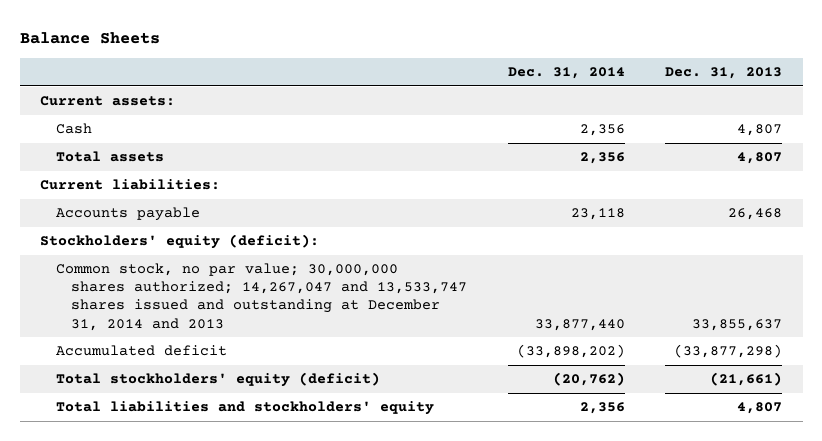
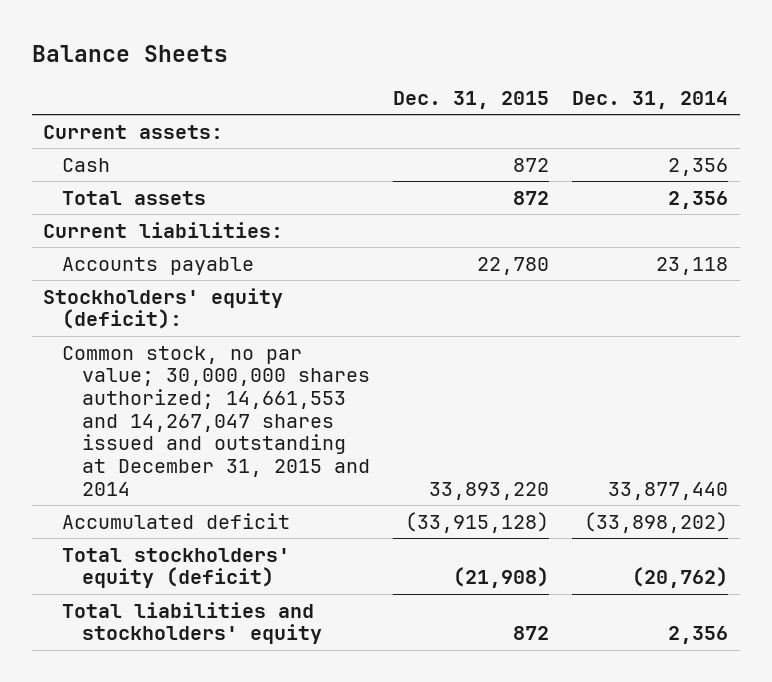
- | Dec. 31, 2014 | Dec. 31, 2013
+ | Dec. 31, 2015 | Dec. 31, 2014
- Common stock, no par value; 30,000,000 shares authorized; 14,267,047 and 13,533,747 shares issued and outstanding at December 31, 2014 and 2013 | 33,877,440 | 33,855,637
+ Common stock, no par value; 30,000,000 shares authorized; 14,661,553 and 14,267,047 shares issued and outstanding at December 31, 2015 and 2014 | 33,893,220 | 33,877,440

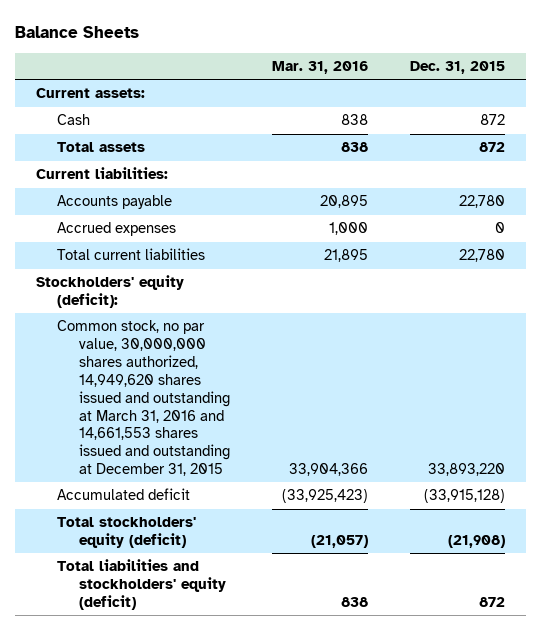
- | Dec. 31, 2015 | Dec. 31, 2014
+ | Mar. 31, 2016 | Dec. 31, 2015
+ Accrued expenses | 1,000 | 0
+ Total current liabilities | 21,895 | 22,780
- Common stock, no par value; 30,000,000 shares authorized; 14,661,553 and 14,267,047 shares issued and outstanding at December 31, 2015 and 2014 | 33,893,220 | 33,877,440
+ Common stock, no par value, 30,000,000 shares authorized, 14,949,620 shares issued and outstanding at March 31, 2016 and 14,661,553 shares issued and outstanding at December 31, 2015 | 33,904,366 | 33,893,220
- Total liabilities and stockholders' equity | 872 | 2,356
+ Total liabilities and stockholders' equity (deficit) | 838 | 872

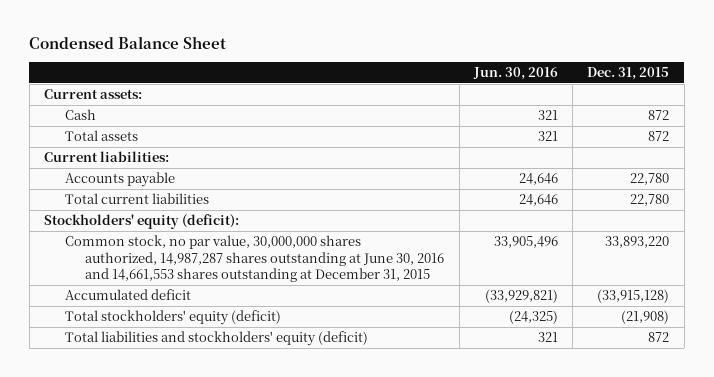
- Balance Sheets
+ Condensed Balance Sheet
- | Mar. 31, 2016 | Dec. 31, 2015
+ | Jun. 30, 2016 | Dec. 31, 2015
- Accrued expenses | 1,000 | 0
- Common stock, no par value, 30,000,000 shares authorized, 14,949,620 shares issued and outstanding at March 31, 2016 and 14,661,553 shares issued and outstanding at December 31, 2015 | 33,904,366 | 33,893,220
+ Common stock, no par value, 30,000,000 shares authorized, 14,987,287 shares outstanding at June 30, 2016 and 14,661,553 shares outstanding at December 31, 2015 | 33,905,496 | 33,893,220

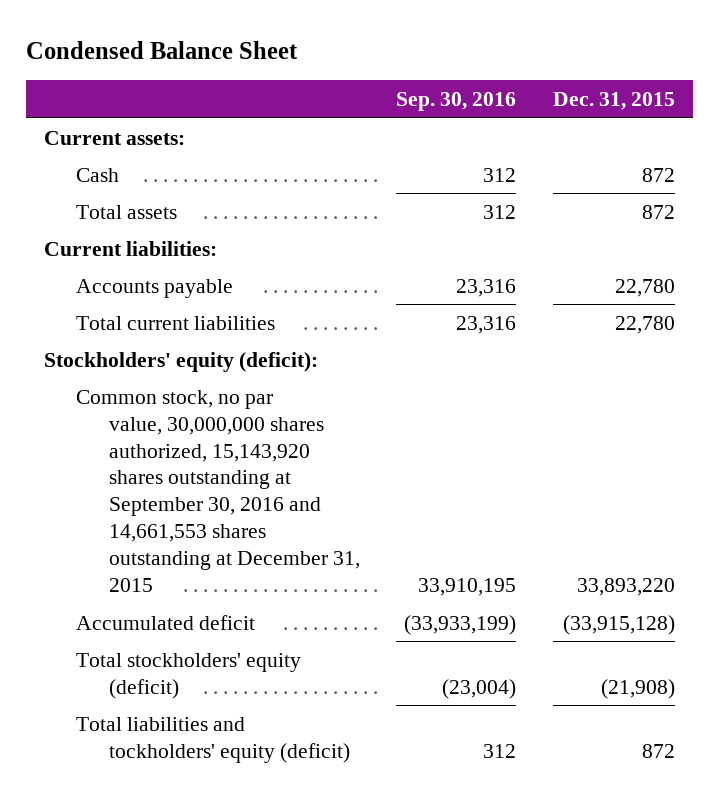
- | Jun. 30, 2016 | Dec. 31, 2015
+ | Sep. 30, 2016 | Dec. 31, 2015
- Common stock, no par value, 30,000,000 shares authorized, 14,987,287 shares outstanding at June 30, 2016 and 14,661,553 shares outstanding at December 31, 2015 | 33,905,496 | 33,893,220
+ Common stock, no par value, 30,000,000 shares authorized, 15,143,920 shares outstanding at September 30, 2016 and 14,661,553 shares outstanding at December 31, 2015 | 33,910,195 | 33,893,220
- Total liabilities and stockholders' equity (deficit) | 321 | 872
+ Total liabilities and tockholders' equity (deficit) | 312 | 872

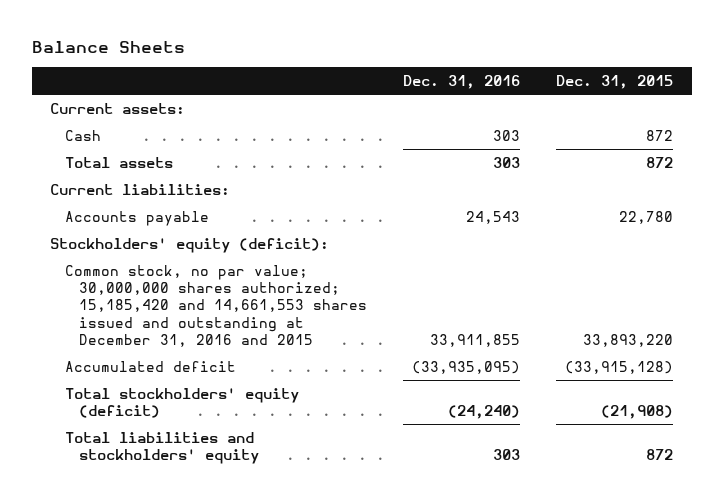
- Condensed Balance Sheet
+ Balance Sheets
- | Sep. 30, 2016 | Dec. 31, 2015
+ | Dec. 31, 2016 | Dec. 31, 2015
- Total current liabilities | 23,316 | 22,780
- Common stock, no par value, 30,000,000 shares authorized, 15,143,920 shares outstanding at September 30, 2016 and 14,661,553 shares outstanding at December 31, 2015 | 33,910,195 | 33,893,220
+ Common stock, no par value; 30,000,000 shares authorized; 15,185,420 and 14,661,553 shares issued and outstanding at December 31, 2016 and 2015 | 33,911,855 | 33,893,220
- Total liabilities and tockholders' equity (deficit) | 312 | 872
+ Total liabilities and stockholders' equity | 303 | 872

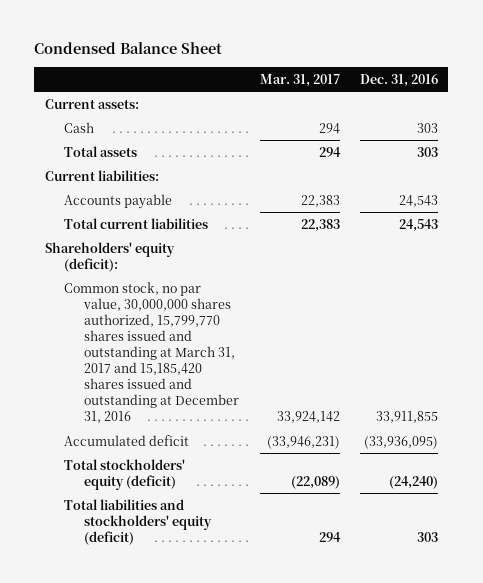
- Balance Sheets
+ Condensed Balance Sheet
- | Dec. 31, 2016 | Dec. 31, 2015
+ | Mar. 31, 2017 | Dec. 31, 2016
- Stockholders' equity (deficit):
- Common stock, no par value; 30,000,000 shares authorized; 15,185,420 and 14,661,553 shares issued and outstanding at December 31, 2016 and 2015 | 33,911,855 | 33,893,220
- Accumulated deficit | (33,935,095) | (33,915,128)
+ Total current liabilities | 22,383 | 24,543
+ Shareholders' equity (deficit):
+ Common stock, no par value, 30,000,000 shares authorized, 15,799,770 shares issued and outstanding at March 31, 2017 and 15,185,420 shares issued and outstanding at December 31, 2016 | 33,924,142 | 33,911,855
+ Accumulated deficit | (33,946,231) | (33,936,095)
- Total liabilities and stockholders' equity | 303 | 872
+ Total liabilities and stockholders' equity (deficit) | 294 | 303

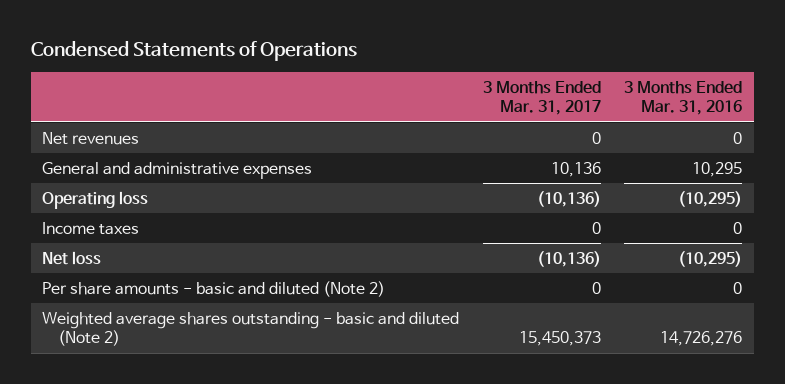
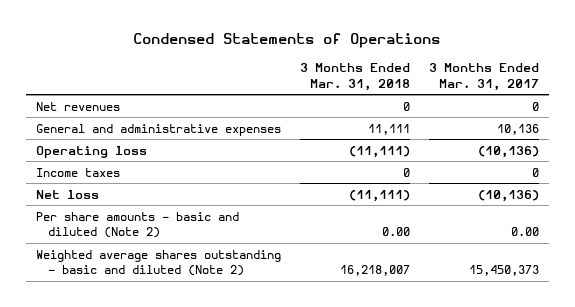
- | 3 Months Ended Mar. 31, 2017 | 3 Months Ended Mar. 31, 2016
+ | 3 Months Ended Mar. 31, 2018 | 3 Months Ended Mar. 31, 2017
- Per share amounts - basic and diluted (Note 2) | 0 | 0
+ Per share amounts - basic and diluted (Note 2) | 0.00 | 0.00

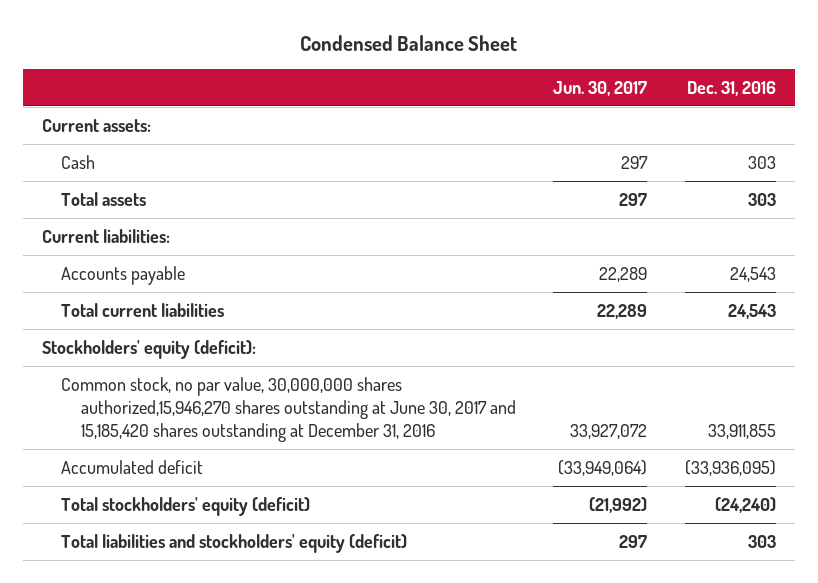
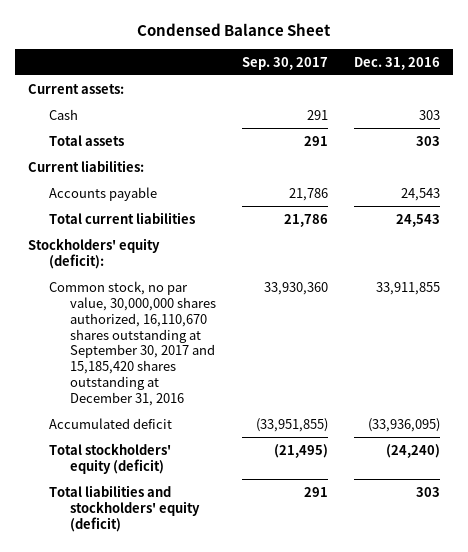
- | Jun. 30, 2017 | Dec. 31, 2016
+ | Sep. 30, 2017 | Dec. 31, 2016
- Common stock, no par value, 30,000,000 shares authorized,15,946,270 shares outstanding at June 30, 2017 and 15,185,420 shares outstanding at December 31, 2016 | 33,927,072 | 33,911,855
+ Common stock, no par value, 30,000,000 shares authorized, 16,110,670 shares outstanding at September 30, 2017 and 15,185,420 shares outstanding at December 31, 2016 | 33,930,360 | 33,911,855

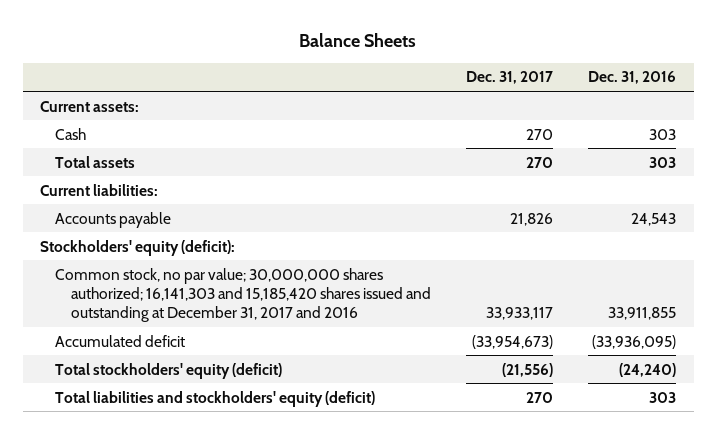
- Condensed Balance Sheet
+ Balance Sheets
- | Sep. 30, 2017 | Dec. 31, 2016
+ | Dec. 31, 2017 | Dec. 31, 2016
- Total current liabilities | 21,786 | 24,543
- Common stock, no par value, 30,000,000 shares authorized, 16,110,670 shares outstanding at September 30, 2017 and 15,185,420 shares outstanding at December 31, 2016 | 33,930,360 | 33,911,855
+ Common stock, no par value; 30,000,000 shares authorized; 16,141,303 and 15,185,420 shares issued and outstanding at December 31, 2017 and 2016 | 33,933,117 | 33,911,855

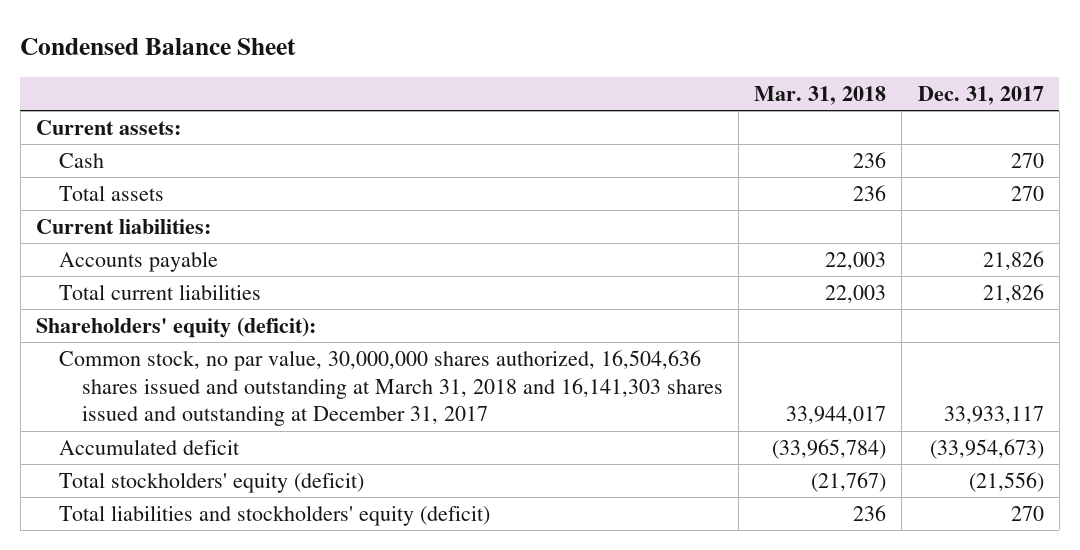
- Balance Sheets
+ Condensed Balance Sheet
- | Dec. 31, 2017 | Dec. 31, 2016
+ | Mar. 31, 2018 | Dec. 31, 2017
- Stockholders' equity (deficit):
- Common stock, no par value; 30,000,000 shares authorized; 16,141,303 and 15,185,420 shares issued and outstanding at December 31, 2017 and 2016 | 33,933,117 | 33,911,855
+ Total current liabilities | 22,003 | 21,826
+ Shareholders' equity (deficit):
+ Common stock, no par value, 30,000,000 shares authorized, 16,504,636 shares issued and outstanding at March 31, 2018 and 16,141,303 shares issued and outstanding at December 31, 2017 | 33,944,017 | 33,933,117

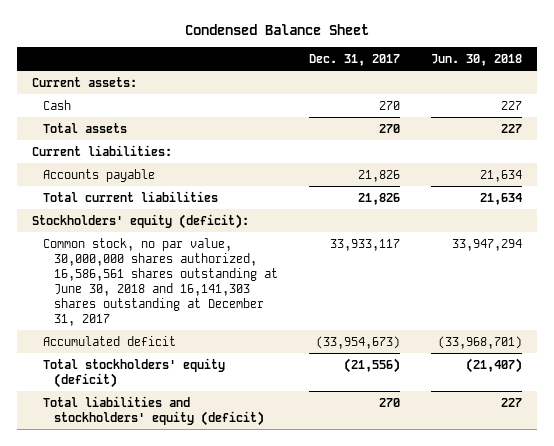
- | Mar. 31, 2018 | Dec. 31, 2017
+ | Dec. 31, 2017 | Jun. 30, 2018
- Shareholders' equity (deficit):
- Common stock, no par value, 30,000,000 shares authorized, 16,504,636 shares issued and outstanding at March 31, 2018 and 16,141,303 shares issued and outstanding at December 31, 2017 | 33,944,017 | 33,933,117
+ Stockholders' equity (deficit):
+ Common stock, no par value, 30,000,000 shares authorized, 16,586,561 shares outstanding at June 30, 2018 and 16,141,303 shares outstanding at December 31, 2017 | 33,933,117 | 33,947,294

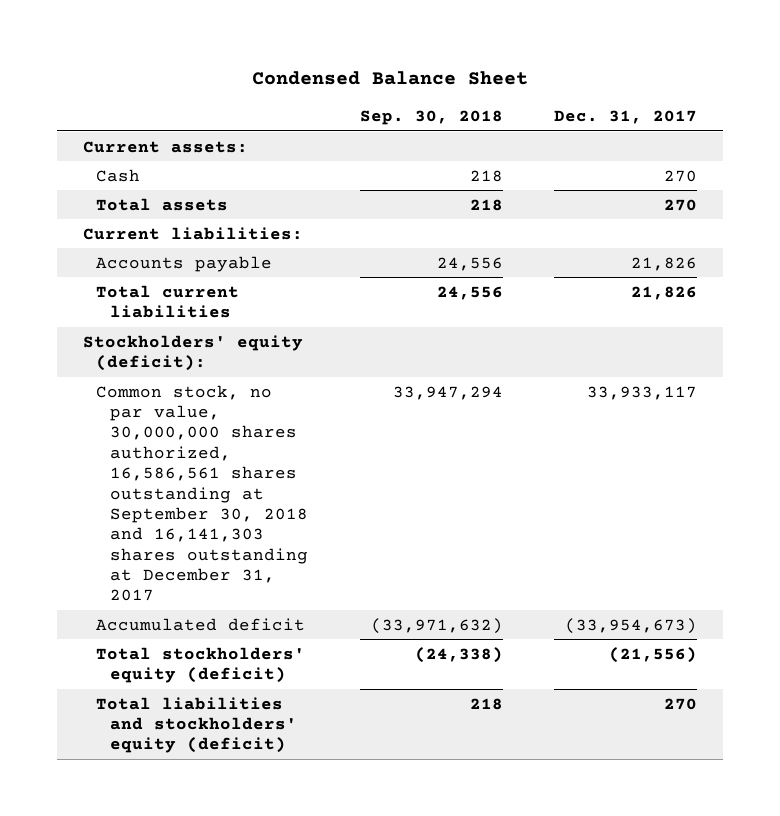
- | Dec. 31, 2017 | Jun. 30, 2018
+ | Sep. 30, 2018 | Dec. 31, 2017
- Common stock, no par value, 30,000,000 shares authorized, 16,586,561 shares outstanding at June 30, 2018 and 16,141,303 shares outstanding at December 31, 2017 | 33,933,117 | 33,947,294
+ Common stock, no par value, 30,000,000 shares authorized, 16,586,561 shares outstanding at September 30, 2018 and 16,141,303 shares outstanding at December 31, 2017 | 33,947,294 | 33,933,117

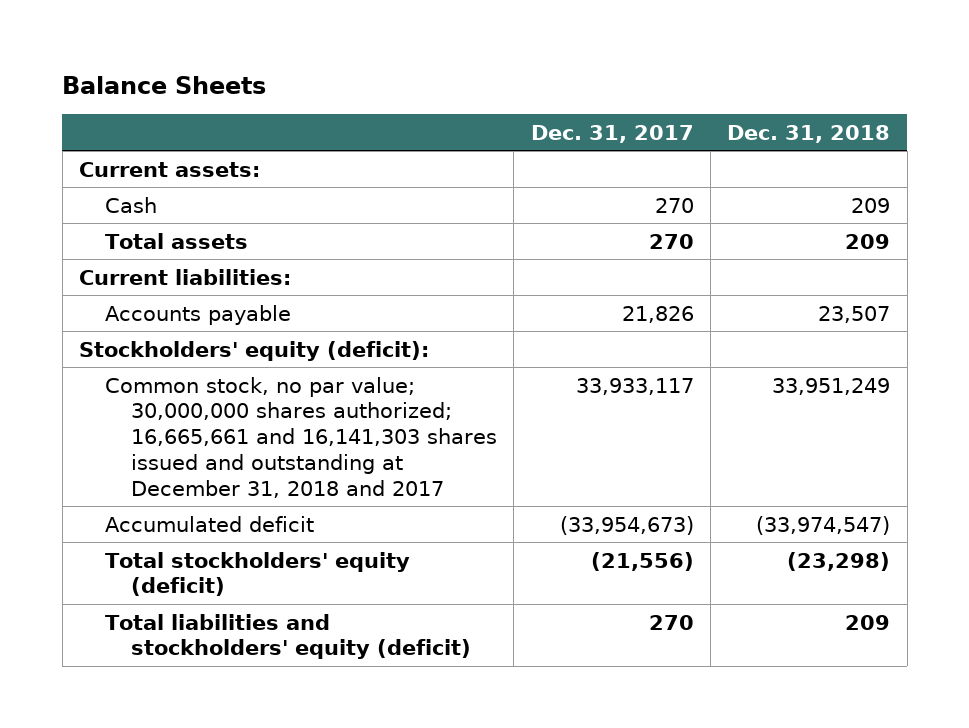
- Condensed Balance Sheet
+ Balance Sheets
- | Sep. 30, 2018 | Dec. 31, 2017
+ | Dec. 31, 2017 | Dec. 31, 2018
- Total current liabilities | 24,556 | 21,826
- Common stock, no par value, 30,000,000 shares authorized, 16,586,561 shares outstanding at September 30, 2018 and 16,141,303 shares outstanding at December 31, 2017 | 33,947,294 | 33,933,117
+ Common stock, no par value; 30,000,000 shares authorized; 16,665,661 and 16,141,303 shares issued and outstanding at December 31, 2018 and 2017 | 33,933,117 | 33,951,249

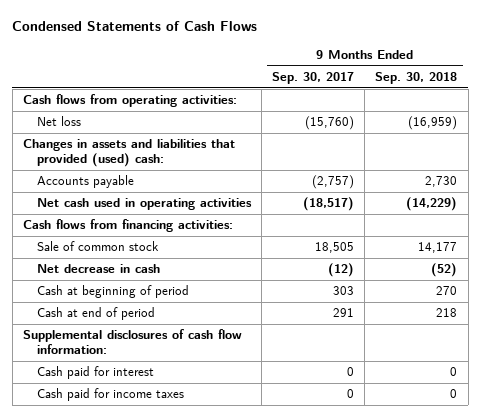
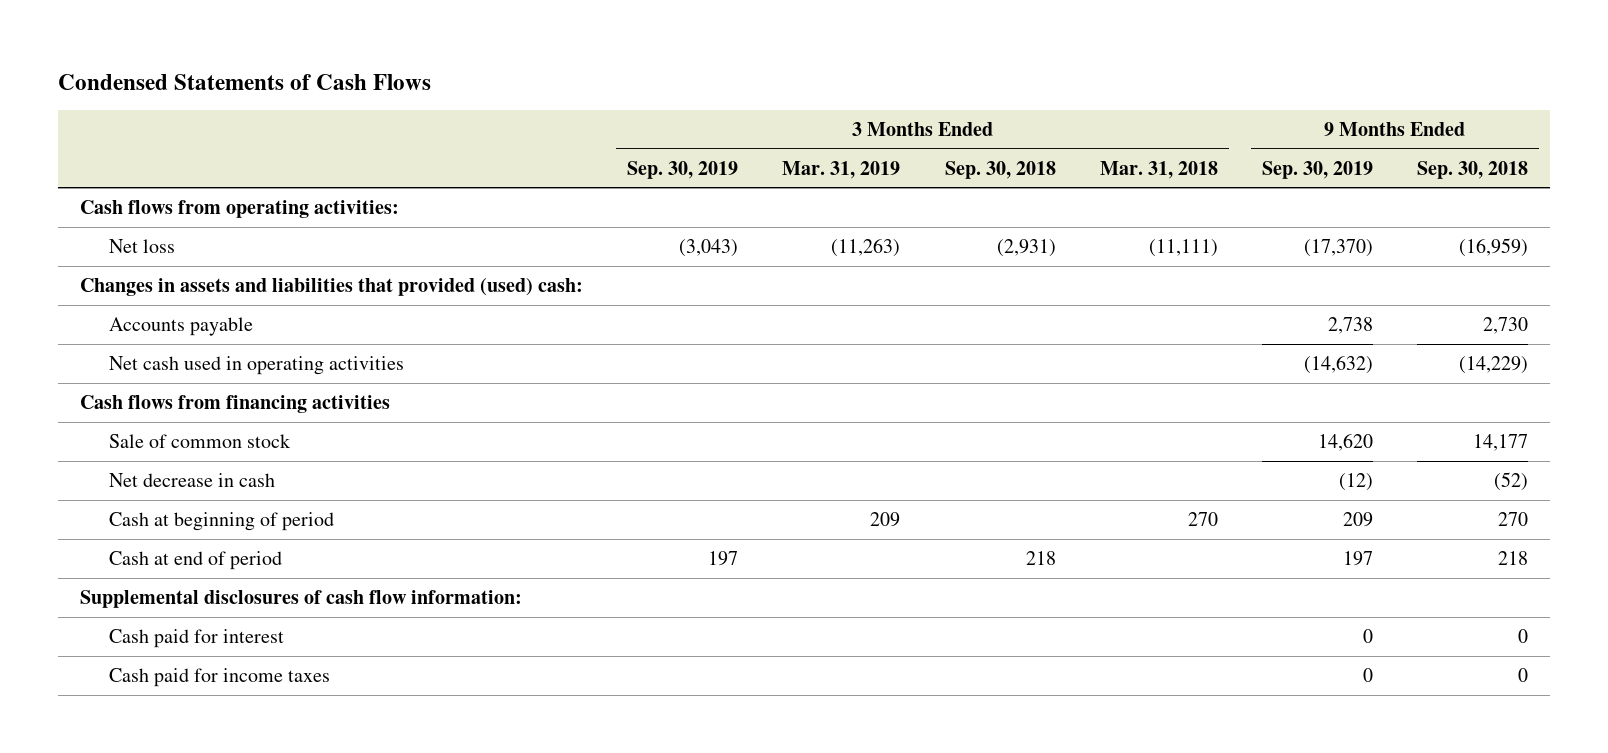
- | 9 Months Ended Sep. 30, 2017 | 9 Months Ended Sep. 30, 2018
+ | 3 Months Ended Sep. 30, 2019 | 3 Months Ended Mar. 31, 2019 | 3 Months Ended Sep. 30, 2018 | 3 Months Ended Mar. 31, 2018 | 9 Months Ended Sep. 30, 2019 | 9 Months Ended Sep. 30, 2018
- Cash flows from financing activities:
+ Cash flows from financing activities

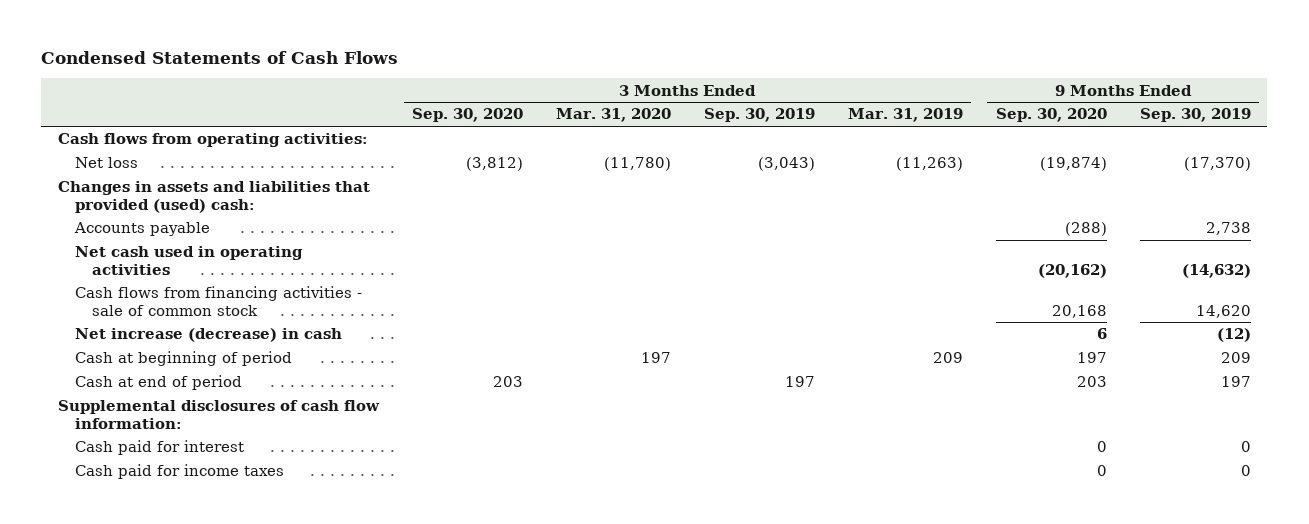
- | 3 Months Ended Sep. 30, 2019 | 3 Months Ended Mar. 31, 2019 | 3 Months Ended Sep. 30, 2018 | 3 Months Ended Mar. 31, 2018 | 9 Months Ended Sep. 30, 2019 | 9 Months Ended Sep. 30, 2018
+ | 3 Months Ended Sep. 30, 2020 | 3 Months Ended Mar. 31, 2020 | 3 Months Ended Sep. 30, 2019 | 3 Months Ended Mar. 31, 2019 | 9 Months Ended Sep. 30, 2020 | 9 Months Ended Sep. 30, 2019
- Cash flows from financing activities
- Sale of common stock | | | | | 14,620 | 14,177
- Net decrease in cash | | | | | (12) | (52)
+ Cash flows from financing activities - sale of common stock | | | | | 20,168 | 14,620
+ Net increase (decrease) in cash | | | | | 6 | (12)

